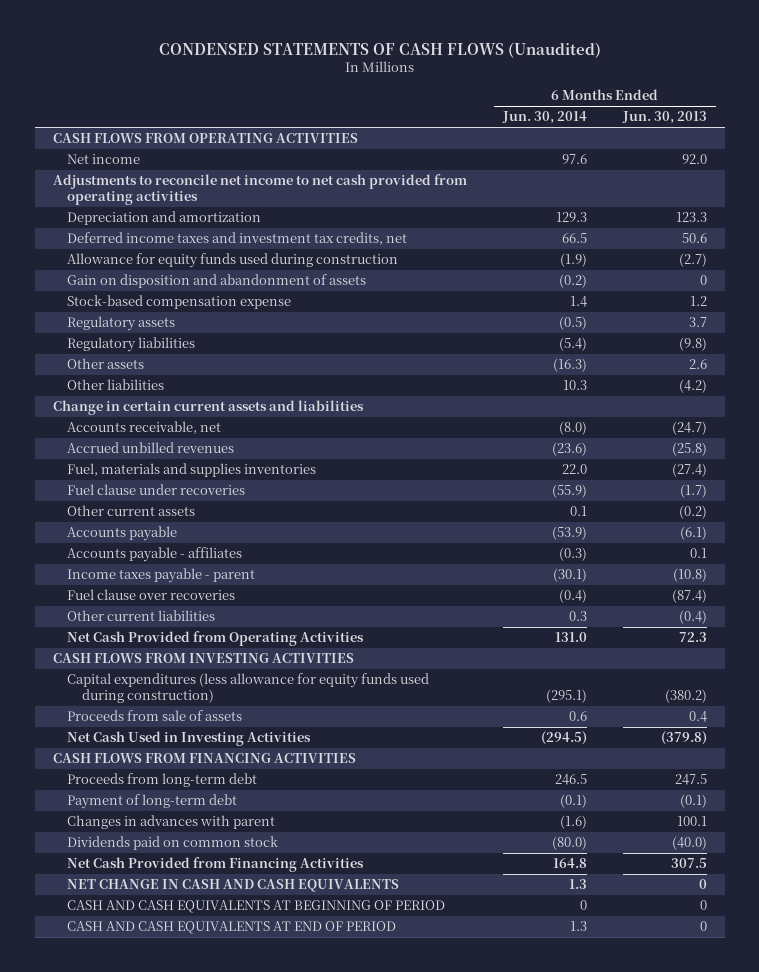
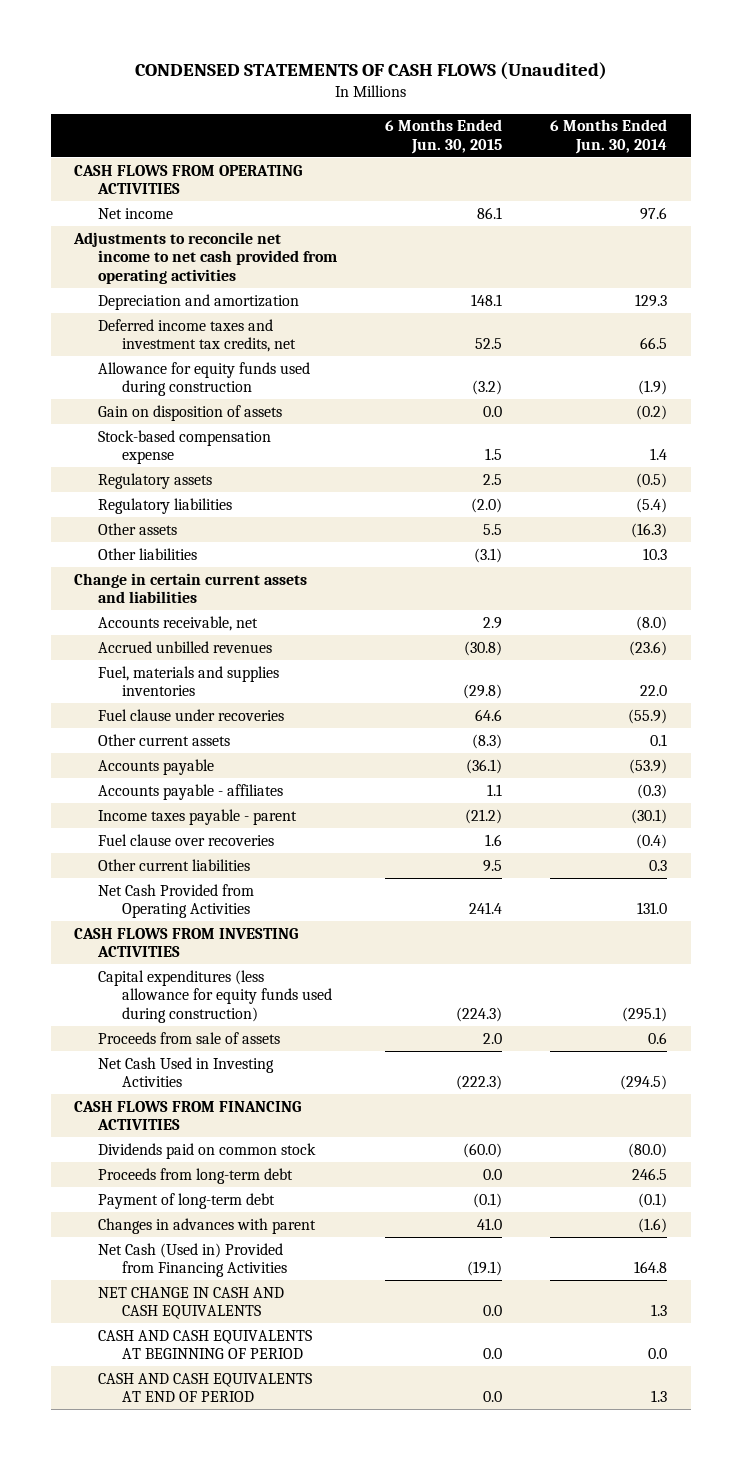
- | 6 Months Ended Jun. 30, 2014 | 6 Months Ended Jun. 30, 2013
+ | 6 Months Ended Jun. 30, 2015 | 6 Months Ended Jun. 30, 2014
- Gain on disposition and abandonment of assets | (0.2) | 0
+ Gain on disposition of assets | 0.0 | (0.2)
moved up: Dividends paid on common stock | (60.0) | (80.0)
- Net Cash Provided from Financing Activities | 164.8 | 307.5
+ Net Cash (Used in) Provided from Financing Activities | (19.1) | 164.8
- CASH AND CASH EQUIVALENTS AT BEGINNING OF PERIOD | 0 | 0
+ CASH AND CASH EQUIVALENTS AT BEGINNING OF PERIOD | 0.0 | 0.0

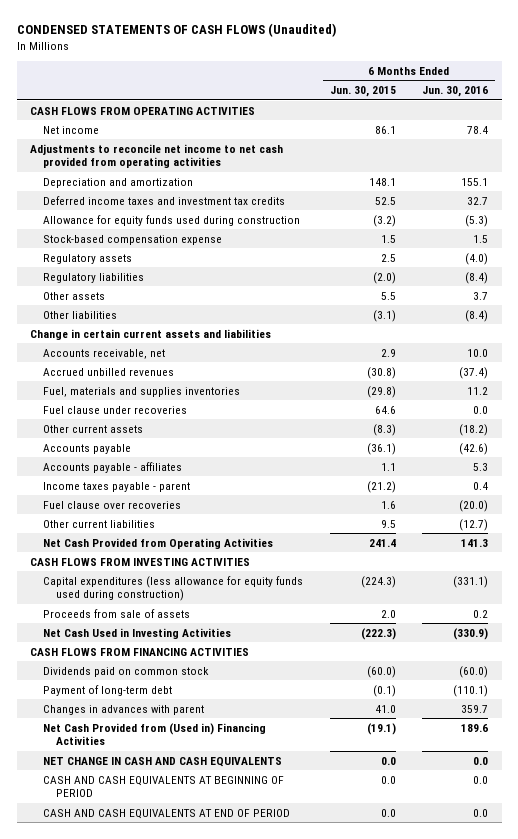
- | 6 Months Ended Jun. 30, 2015 | 6 Months Ended Jun. 30, 2014
+ | 6 Months Ended Jun. 30, 2015 | 6 Months Ended Jun. 30, 2016
- Deferred income taxes and investment tax credits, net | 52.5 | 66.5
+ Deferred income taxes and investment tax credits | 52.5 | 32.7
- Gain on disposition of assets | 0.0 | (0.2)
- Proceeds from long-term debt | 0.0 | 246.5
- Net Cash (Used in) Provided from Financing Activities | (19.1) | 164.8
+ Net Cash Provided from (Used in) Financing Activities | (19.1) | 189.6

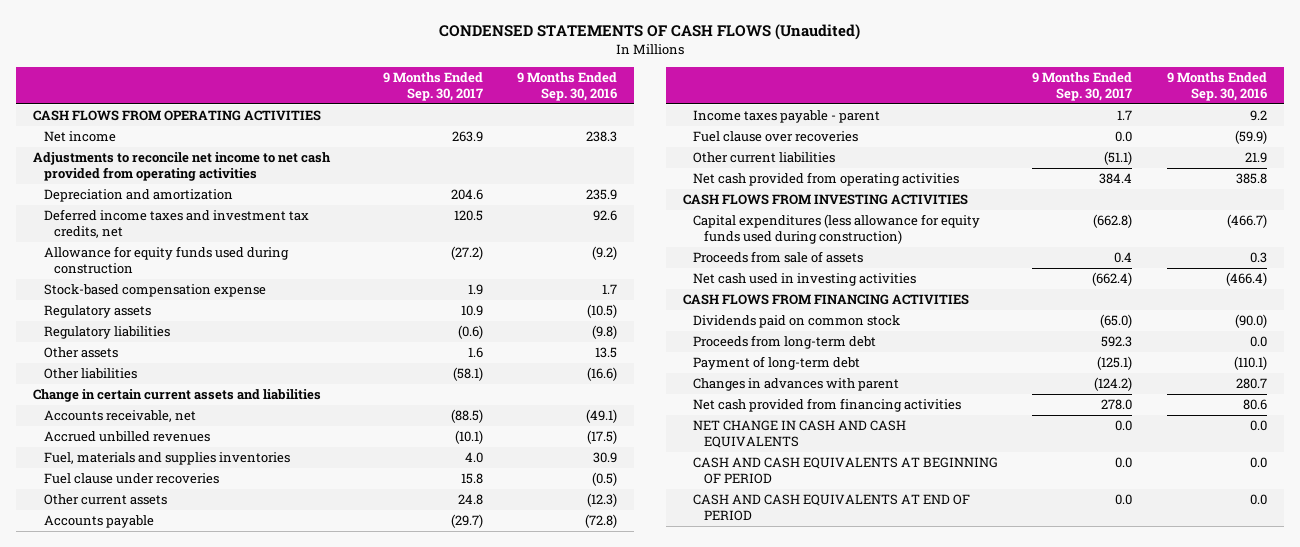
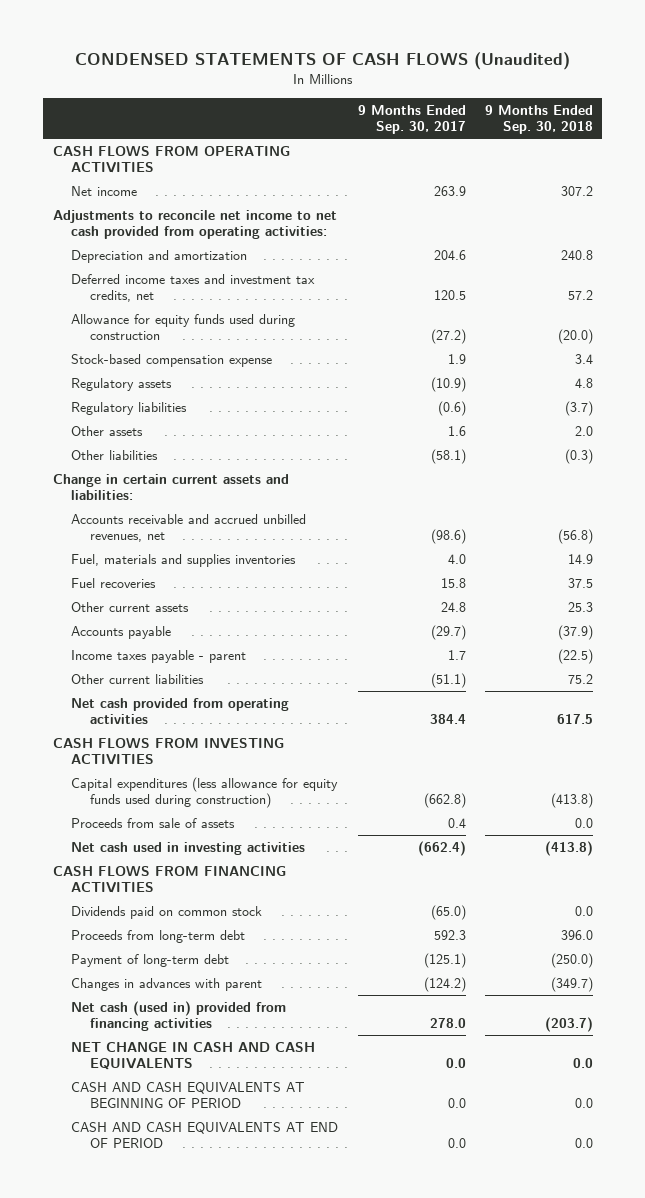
- | 9 Months Ended Sep. 30, 2017 | 9 Months Ended Sep. 30, 2016
+ | 9 Months Ended Sep. 30, 2017 | 9 Months Ended Sep. 30, 2018
- Adjustments to reconcile net income to net cash provided from operating activities
+ Adjustments to reconcile net income to net cash provided from operating activities:
- Regulatory assets | 10.9 | (10.5)
+ Regulatory assets | (10.9) | 4.8
- Change in certain current assets and liabilities
- Accounts receivable, net | (88.5) | (49.1)
- Accrued unbilled revenues | (10.1) | (17.5)
+ Change in certain current assets and liabilities:
+ Accounts receivable and accrued unbilled revenues, net | (98.6) | (56.8)
- Fuel clause under recoveries | 15.8 | (0.5)
+ Fuel recoveries | 15.8 | 37.5
- Fuel clause over recoveries | 0.0 | (59.9)
- Net cash provided from financing activities | 278.0 | 80.6
+ Net cash (used in) provided from financing activities | 278.0 | (203.7)

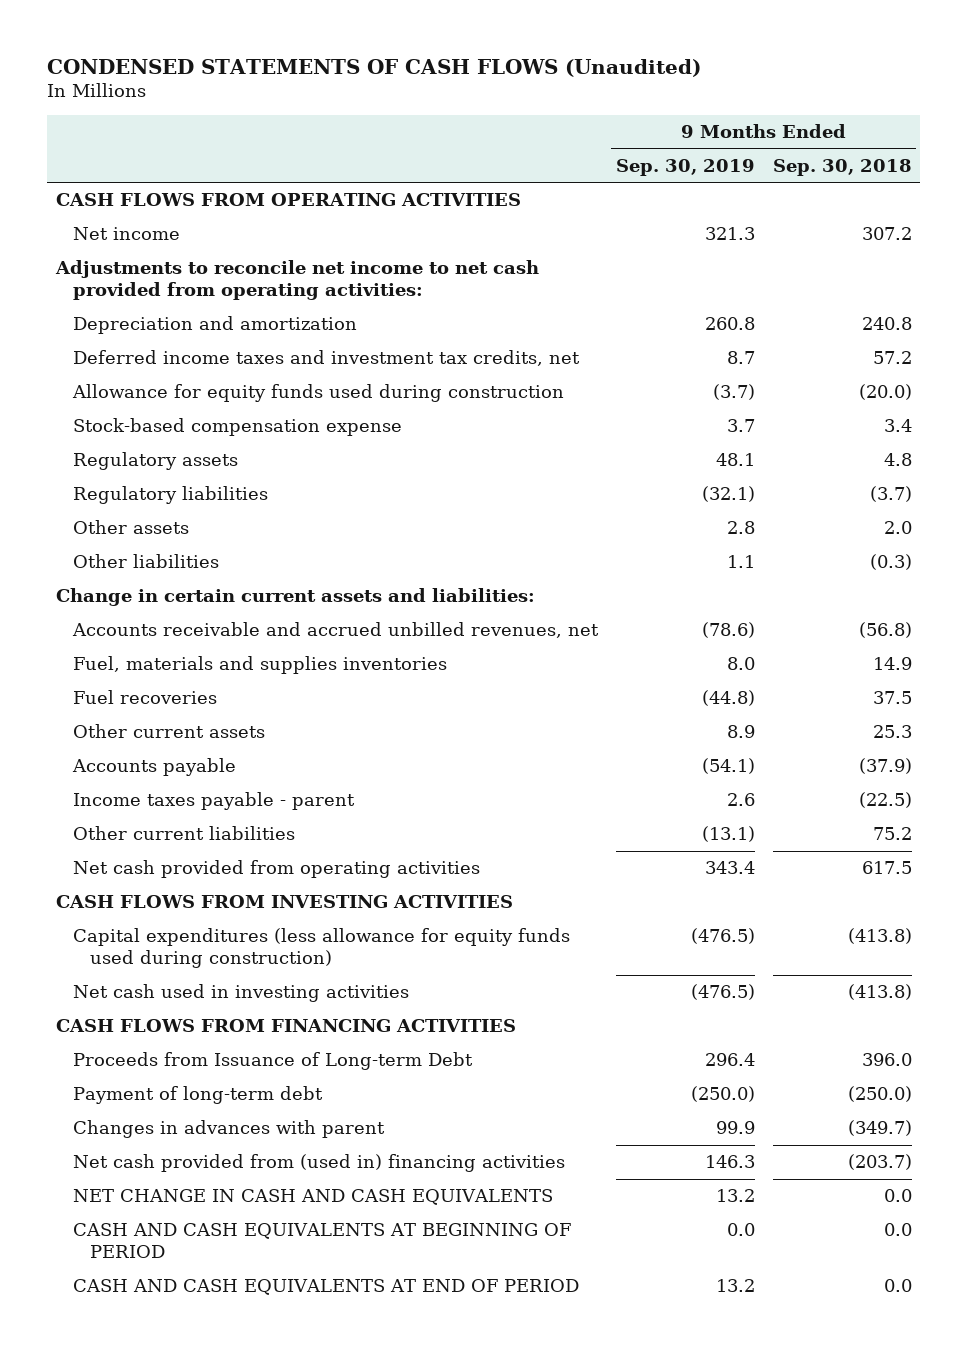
- | 9 Months Ended Sep. 30, 2017 | 9 Months Ended Sep. 30, 2018
+ | 9 Months Ended Sep. 30, 2019 | 9 Months Ended Sep. 30, 2018
- Proceeds from sale of assets | 0.4 | 0.0
- Dividends paid on common stock | (65.0) | 0.0
- Proceeds from long-term debt | 592.3 | 396.0
+ Proceeds from Issuance of Long-term Debt | 296.4 | 396.0
- Net cash (used in) provided from financing activities | 278.0 | (203.7)
+ Net cash provided from (used in) financing activities | 146.3 | (203.7)

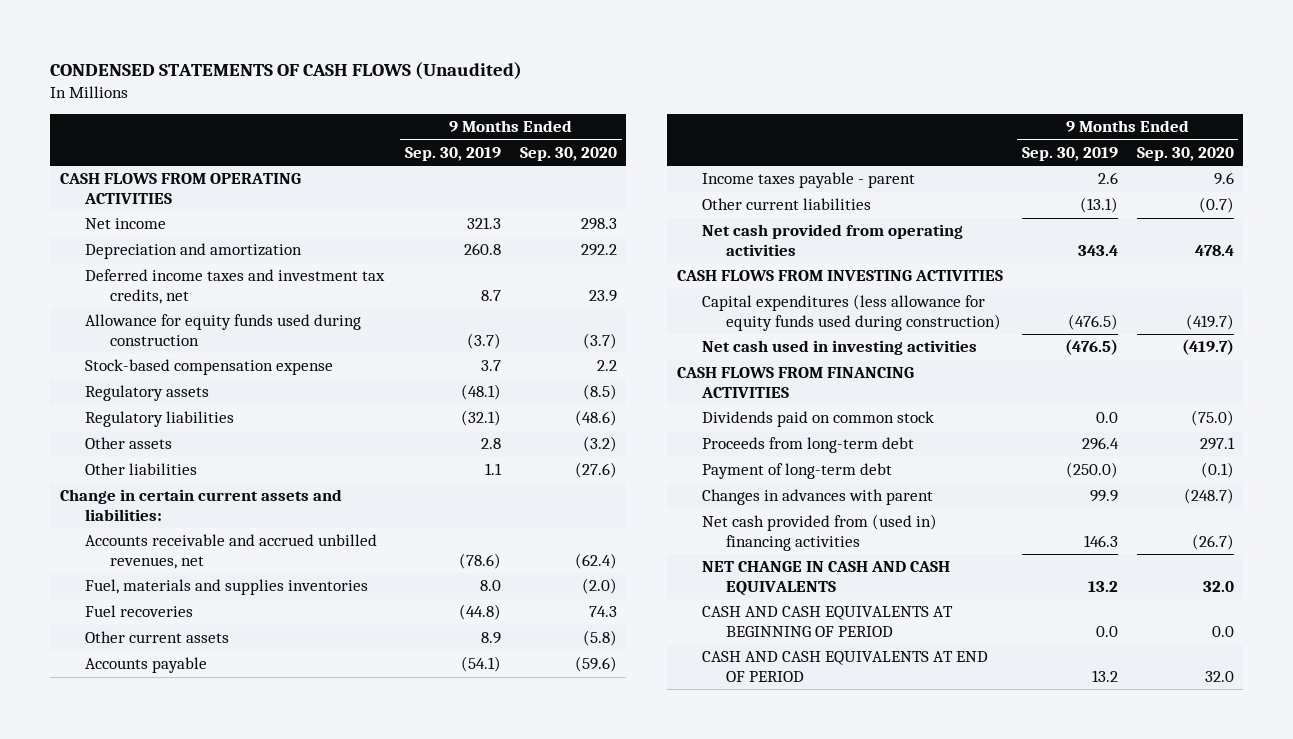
- | 9 Months Ended Sep. 30, 2019 | 9 Months Ended Sep. 30, 2018
+ | 9 Months Ended Sep. 30, 2019 | 9 Months Ended Sep. 30, 2020
- Adjustments to reconcile net income to net cash provided from operating activities:
- Regulatory assets | 48.1 | 4.8
+ Regulatory assets | (48.1) | (8.5)
- Proceeds from Issuance of Long-term Debt | 296.4 | 396.0
+ Dividends paid on common stock | 0.0 | (75.0)
+ Proceeds from long-term debt | 296.4 | 297.1

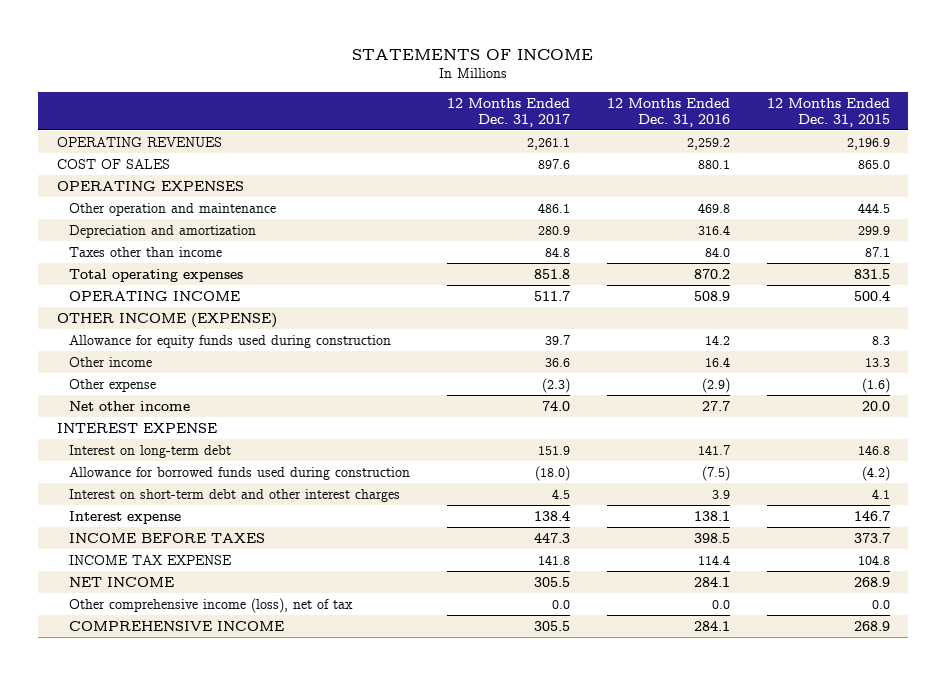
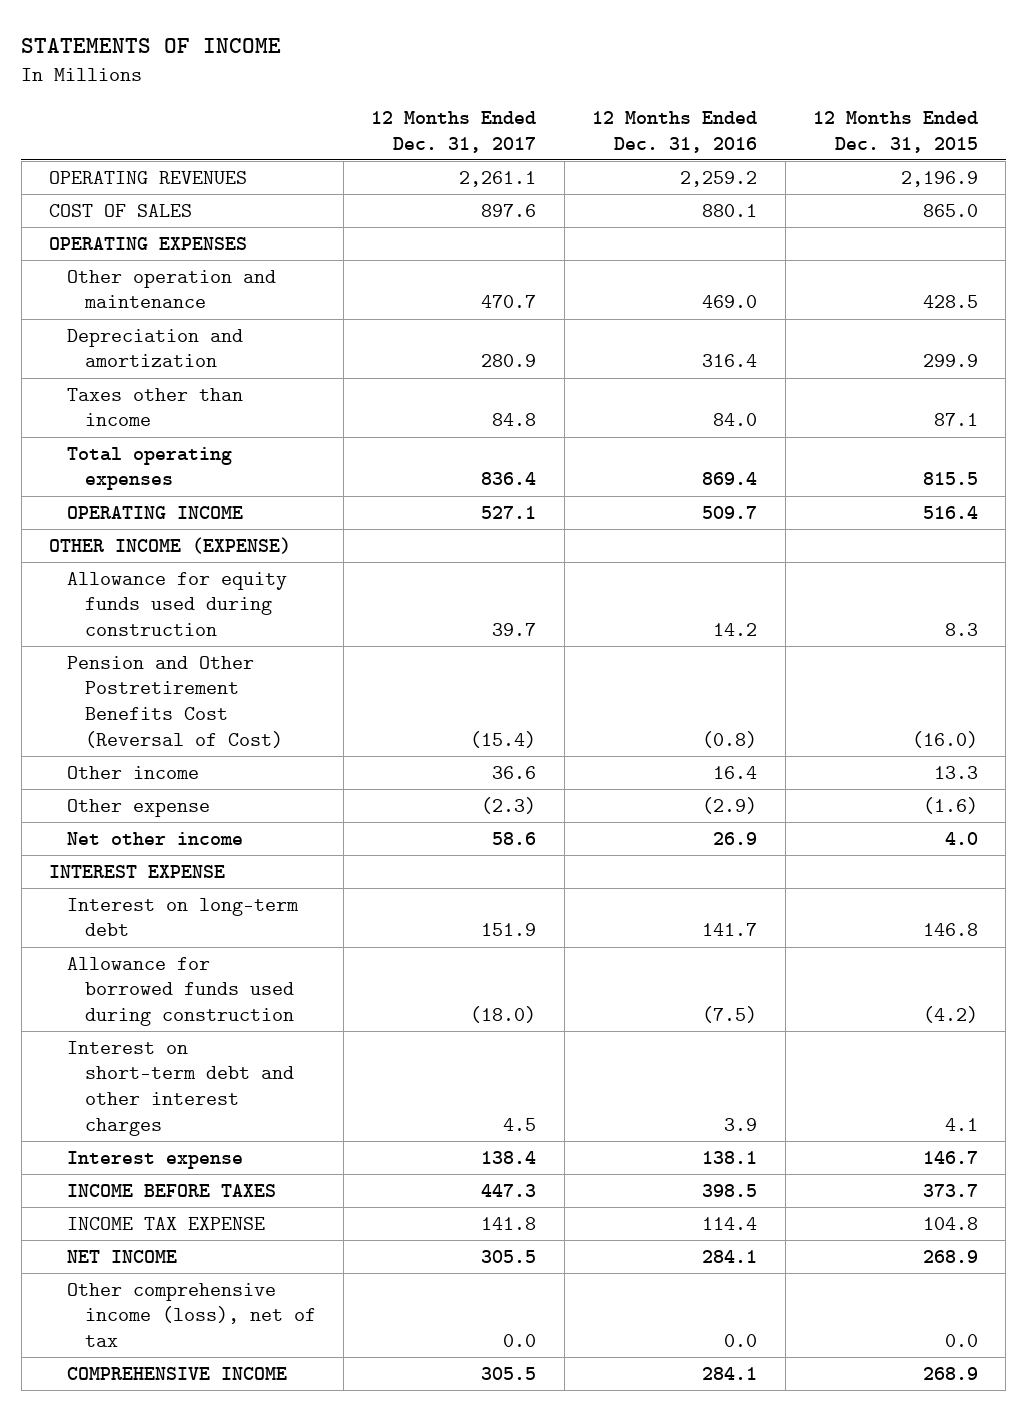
- Other operation and maintenance | 486.1 | 469.8 | 444.5
+ Other operation and maintenance | 470.7 | 469.0 | 428.5
- Total operating expenses | 851.8 | 870.2 | 831.5
- OPERATING INCOME | 511.7 | 508.9 | 500.4
+ Total operating expenses | 836.4 | 869.4 | 815.5
+ OPERATING INCOME | 527.1 | 509.7 | 516.4
+ Pension and Other Postretirement Benefits Cost (Reversal of Cost) | (15.4) | (0.8) | (16.0)
- Net other income | 74.0 | 27.7 | 20.0
+ Net other income | 58.6 | 26.9 | 4.0

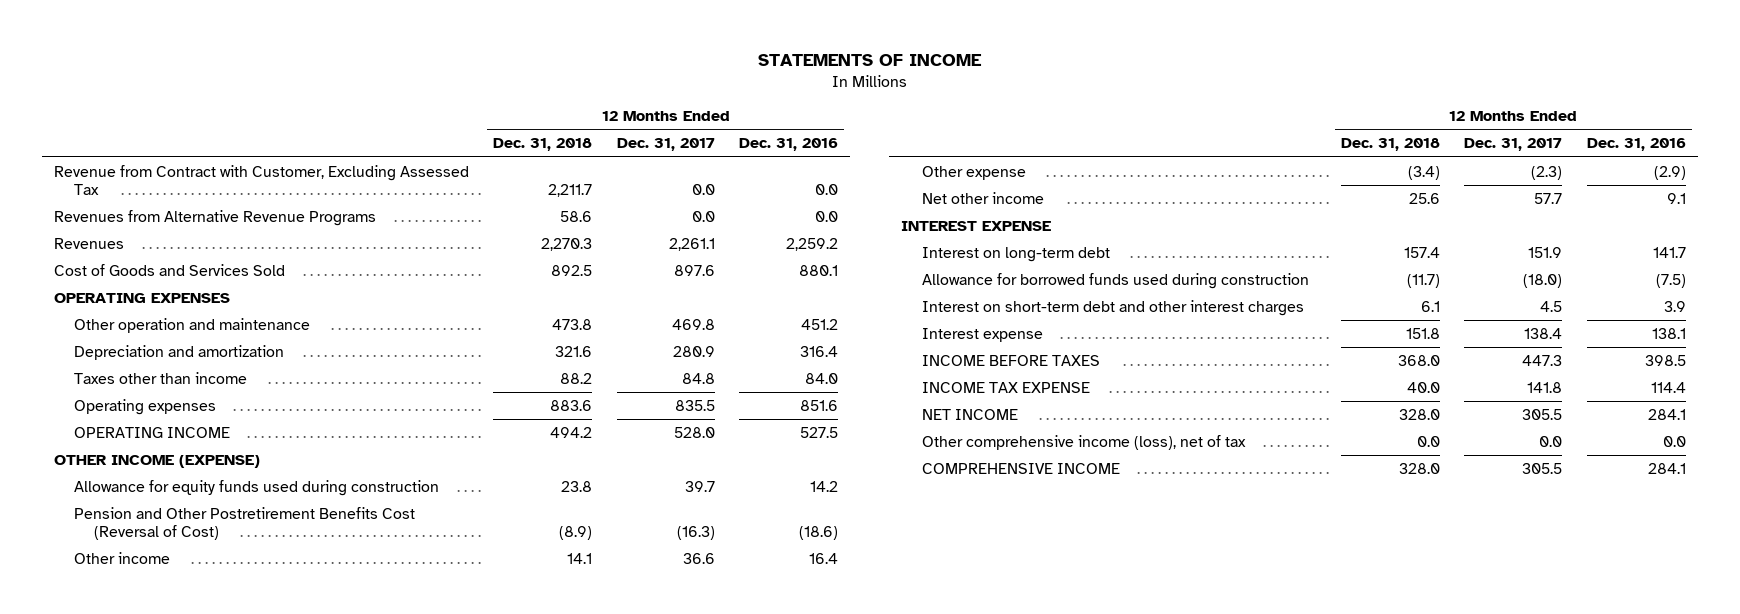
- | 12 Months Ended Dec. 31, 2017 | 12 Months Ended Dec. 31, 2016 | 12 Months Ended Dec. 31, 2015
+ | 12 Months Ended Dec. 31, 2018 | 12 Months Ended Dec. 31, 2017 | 12 Months Ended Dec. 31, 2016
- OPERATING REVENUES | 2,261.1 | 2,259.2 | 2,196.9
- COST OF SALES | 897.6 | 880.1 | 865.0
+ Revenue from Contract with Customer, Excluding Assessed Tax | 2,211.7 | 0.0 | 0.0
+ Revenues from Alternative Revenue Programs | 58.6 | 0.0 | 0.0
+ Revenues | 2,270.3 | 2,261.1 | 2,259.2
+ Cost of Goods and Services Sold | 892.5 | 897.6 | 880.1
- Other operation and maintenance | 470.7 | 469.0 | 428.5
+ Other operation and maintenance | 473.8 | 469.8 | 451.2
- Total operating expenses | 836.4 | 869.4 | 815.5
- OPERATING INCOME | 527.1 | 509.7 | 516.4
+ Operating expenses | 883.6 | 835.5 | 851.6
+ OPERATING INCOME | 494.2 | 528.0 | 527.5
- Pension and Other Postretirement Benefits Cost (Reversal of Cost) | (15.4) | (0.8) | (16.0)
+ Pension and Other Postretirement Benefits Cost (Reversal of Cost) | (8.9) | (16.3) | (18.6)
- Net other income | 58.6 | 26.9 | 4.0
+ Net other income | 25.6 | 57.7 | 9.1

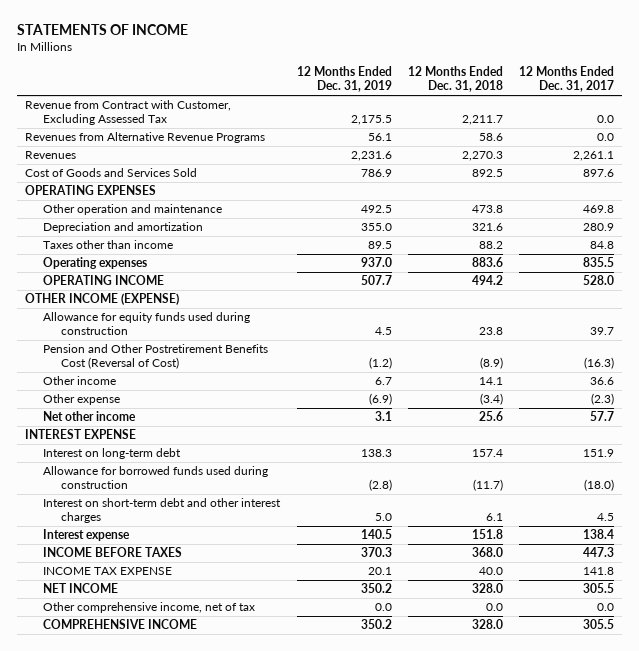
- | 12 Months Ended Dec. 31, 2018 | 12 Months Ended Dec. 31, 2017 | 12 Months Ended Dec. 31, 2016
+ | 12 Months Ended Dec. 31, 2019 | 12 Months Ended Dec. 31, 2018 | 12 Months Ended Dec. 31, 2017
- Other comprehensive income (loss), net of tax | 0.0 | 0.0 | 0.0
+ Other comprehensive income, net of tax | 0.0 | 0.0 | 0.0

